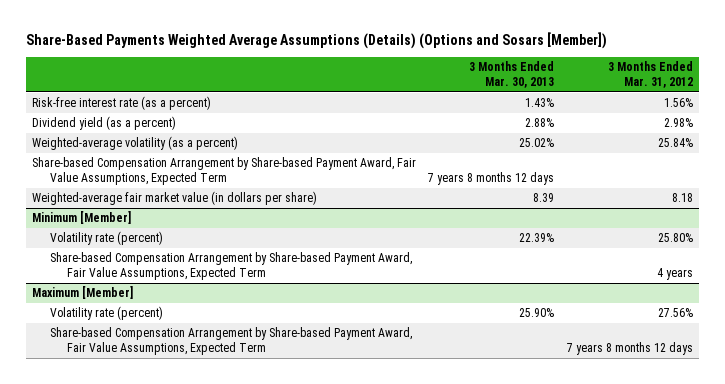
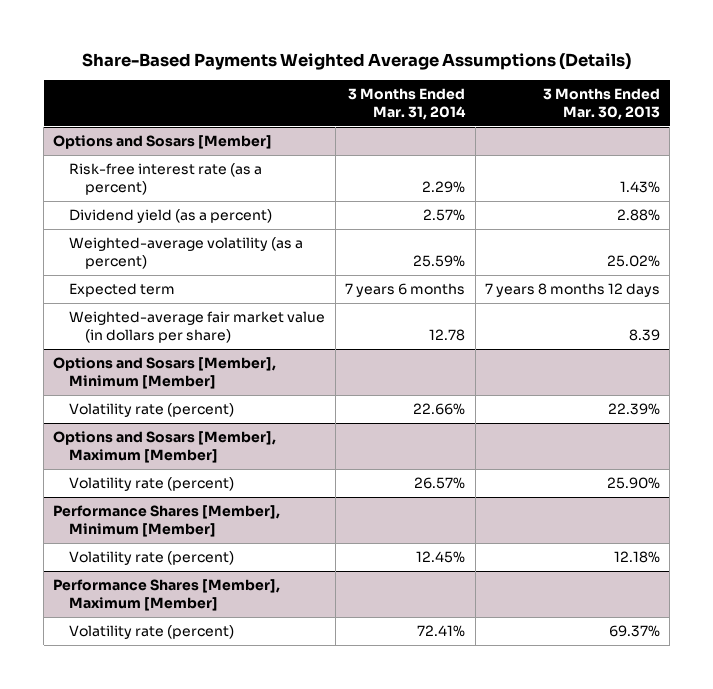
- Share-Based Payments Weighted Average Assumptions (Details) (Options and Sosars [Member])
+ Share-Based Payments Weighted Average Assumptions (Details)
- | 3 Months Ended Mar. 30, 2013 | 3 Months Ended Mar. 31, 2012
+ | 3 Months Ended Mar. 31, 2014 | 3 Months Ended Mar. 30, 2013
+ Options and Sosars [Member]
- Share-based Compensation Arrangement by Share-based Payment Award, Fair Value Assumptions, Expected Term | 7 years 8 months 12 days |
+ Expected term | 7 years 6 months | 7 years 8 months 12 days
- Minimum [Member]
+ Options and Sosars [Member], Minimum [Member]
- Share-based Compensation Arrangement by Share-based Payment Award, Fair Value Assumptions, Expected Term | | 4 years
- Maximum [Member]
+ Options and Sosars [Member], Maximum [Member]
- Share-based Compensation Arrangement by Share-based Payment Award, Fair Value Assumptions, Expected Term | | 7 years 8 months 12 days
+ Performance Shares [Member], Minimum [Member]
+ Volatility rate (percent) | 12.45% | 12.18%
+ Performance Shares [Member], Maximum [Member]
+ Volatility rate (percent) | 72.41% | 69.37%

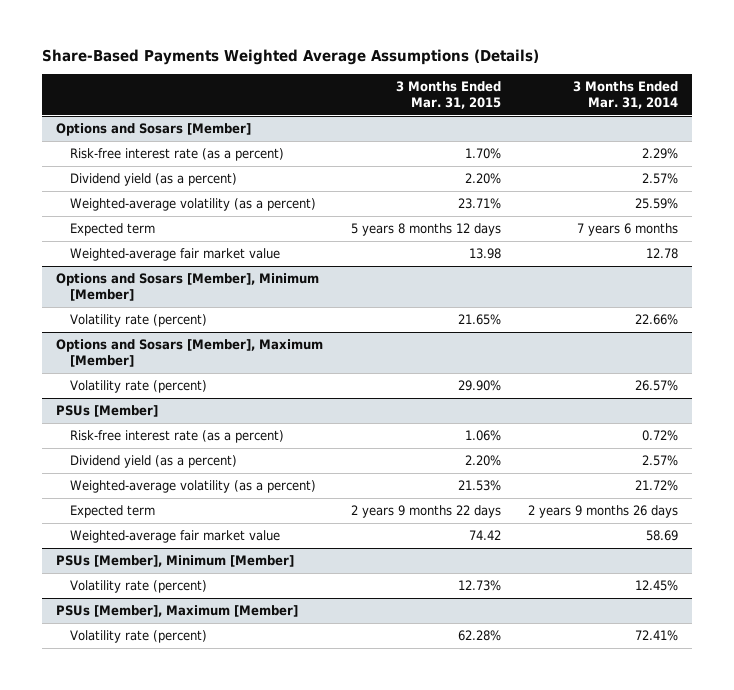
- | 3 Months Ended Mar. 31, 2014 | 3 Months Ended Mar. 30, 2013
+ | 3 Months Ended Mar. 31, 2015 | 3 Months Ended Mar. 31, 2014
@ Options and Sosars [Member]
- Weighted-average fair market value (in dollars per share) | 12.78 | 8.39
+ Weighted-average fair market value | 13.98 | 12.78
- Performance Shares [Member], Minimum [Member]
+ PSUs [Member]
+ Risk-free interest rate (as a percent) | 1.06% | 0.72%
+ Dividend yield (as a percent) | 2.20% | 2.57%
+ Weighted-average volatility (as a percent) | 21.53% | 21.72%
+ Expected term | 2 years 9 months 22 days | 2 years 9 months 26 days
+ Weighted-average fair market value | 74.42 | 58.69
+ PSUs [Member], Minimum [Member]
- Performance Shares [Member], Maximum [Member]
+ PSUs [Member], Maximum [Member]

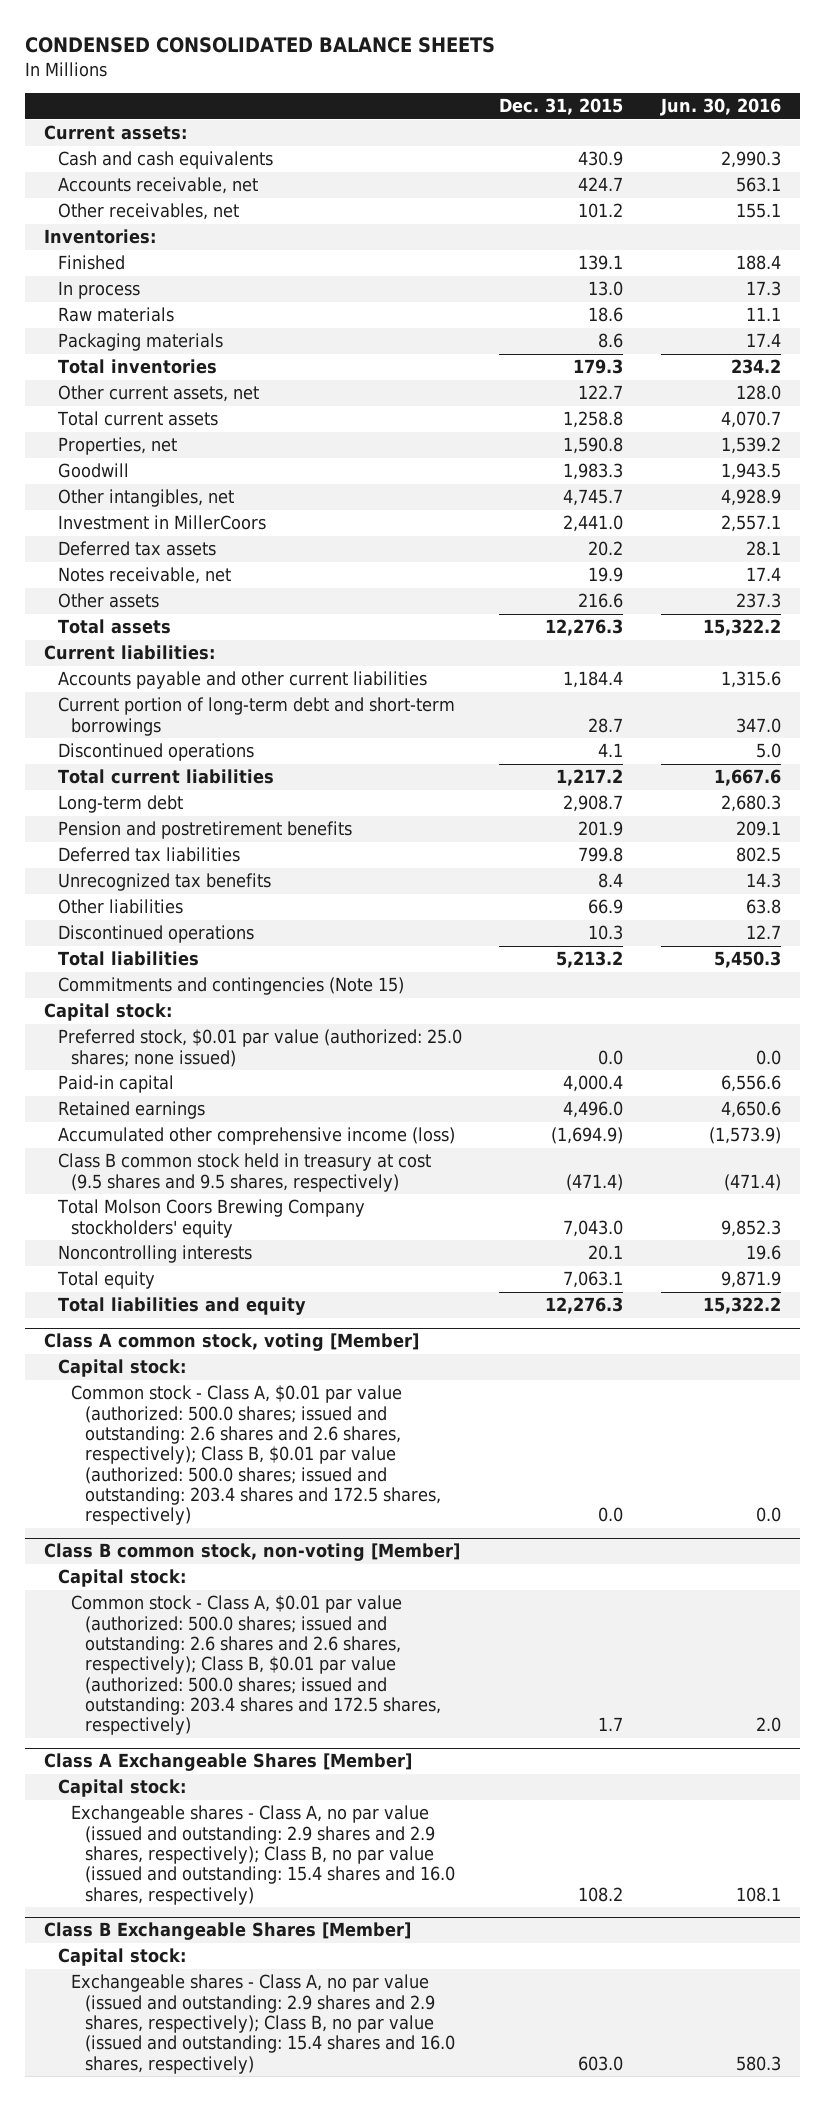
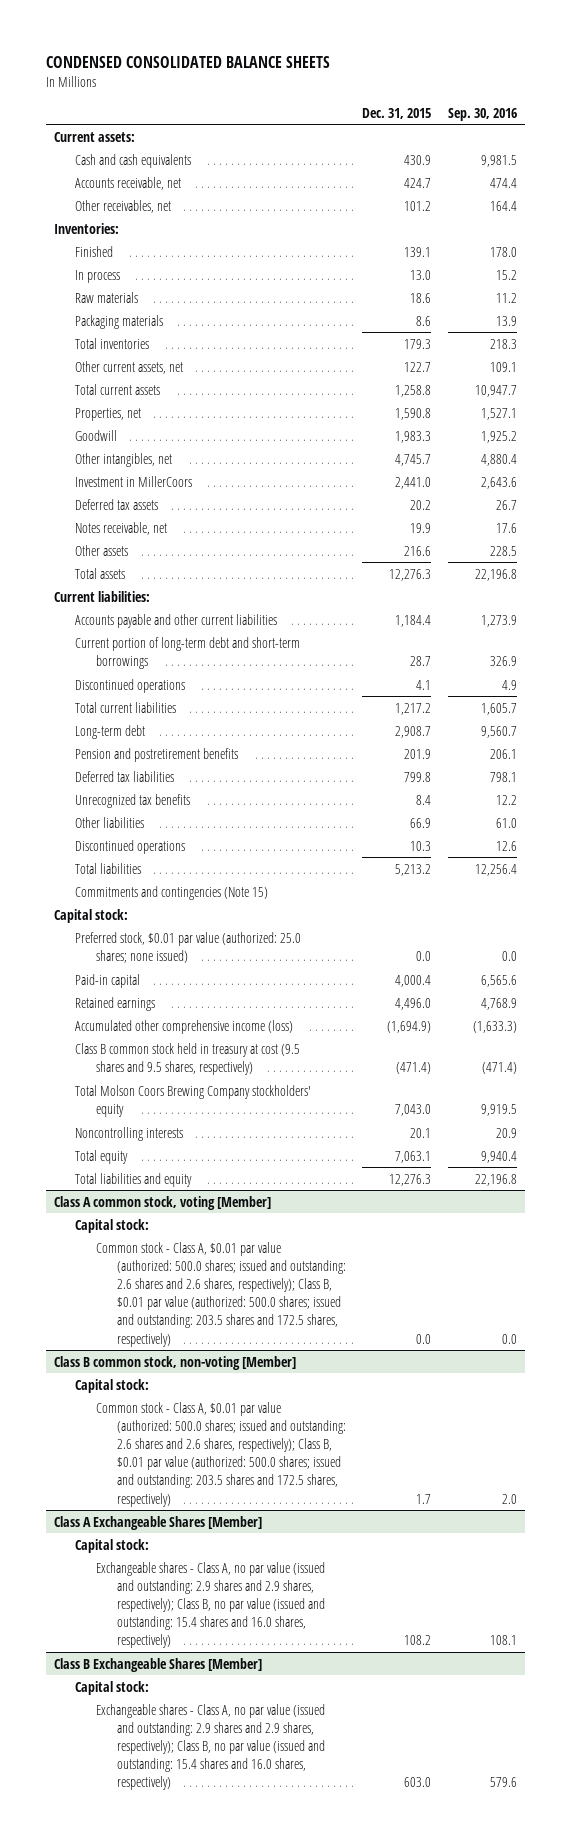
- | Dec. 31, 2015 | Jun. 30, 2016
+ | Dec. 31, 2015 | Sep. 30, 2016
@ Class A common stock, voting [Member]
- Common stock - Class A, $0.01 par value (authorized: 500.0 shares; issued and outstanding: 2.6 shares and 2.6 shares, respectively); Class B, $0.01 par value (authorized: 500.0 shares; issued and outstanding: 203.4 shares and 172.5 shares, respectively) | 0.0 | 0.0
+ Common stock - Class A, $0.01 par value (authorized: 500.0 shares; issued and outstanding: 2.6 shares and 2.6 shares, respectively); Class B, $0.01 par value (authorized: 500.0 shares; issued and outstanding: 203.5 shares and 172.5 shares, respectively) | 0.0 | 0.0
@ Class B common stock, non-voting [Member]
- Common stock - Class A, $0.01 par value (authorized: 500.0 shares; issued and outstanding: 2.6 shares and 2.6 shares, respectively); Class B, $0.01 par value (authorized: 500.0 shares; issued and outstanding: 203.4 shares and 172.5 shares, respectively) | 1.7 | 2.0
+ Common stock - Class A, $0.01 par value (authorized: 500.0 shares; issued and outstanding: 2.6 shares and 2.6 shares, respectively); Class B, $0.01 par value (authorized: 500.0 shares; issued and outstanding: 203.5 shares and 172.5 shares, respectively) | 1.7 | 2.0

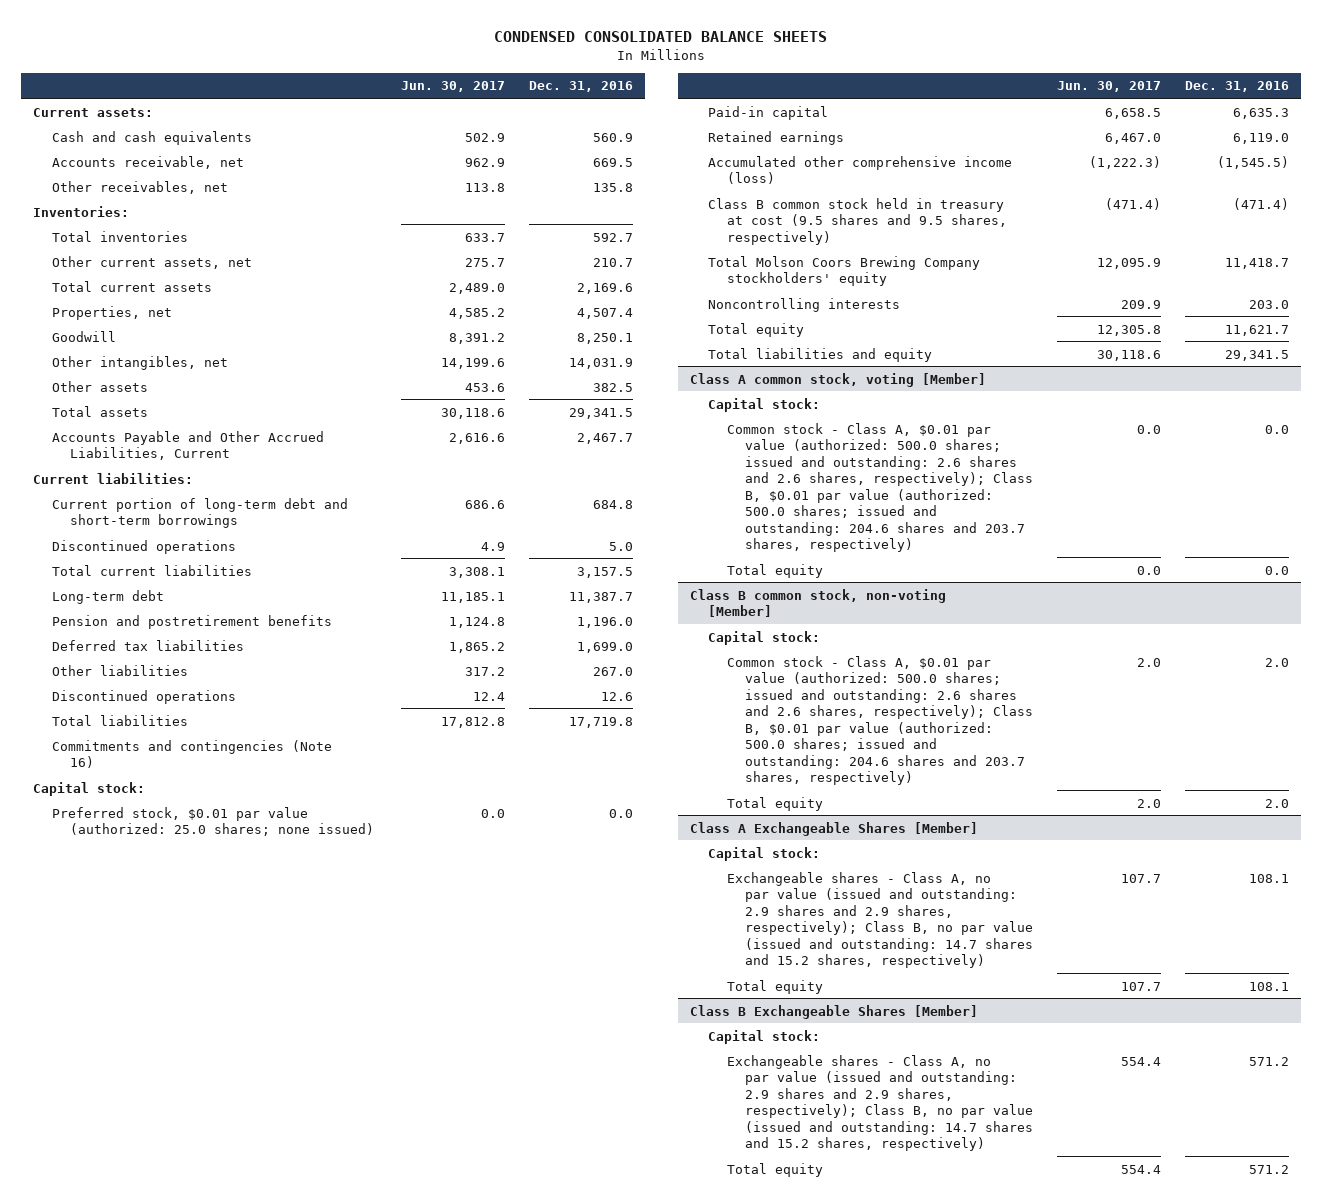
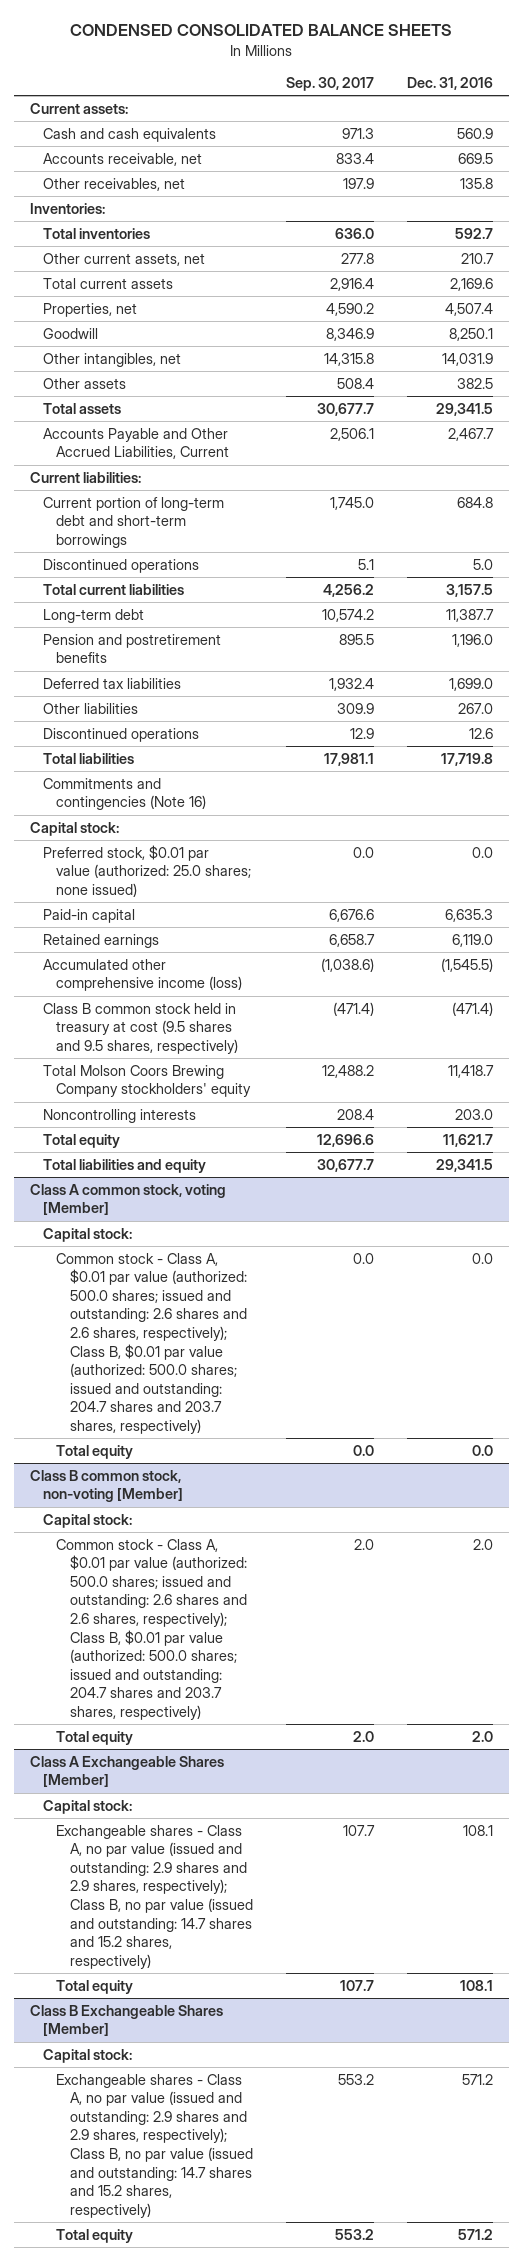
- | Jun. 30, 2017 | Dec. 31, 2016
+ | Sep. 30, 2017 | Dec. 31, 2016
@ Class A common stock, voting [Member]
- Common stock - Class A, $0.01 par value (authorized: 500.0 shares; issued and outstanding: 2.6 shares and 2.6 shares, respectively); Class B, $0.01 par value (authorized: 500.0 shares; issued and outstanding: 204.6 shares and 203.7 shares, respectively) | 0.0 | 0.0
+ Common stock - Class A, $0.01 par value (authorized: 500.0 shares; issued and outstanding: 2.6 shares and 2.6 shares, respectively); Class B, $0.01 par value (authorized: 500.0 shares; issued and outstanding: 204.7 shares and 203.7 shares, respectively) | 0.0 | 0.0
@ Class B common stock, non-voting [Member]
- Common stock - Class A, $0.01 par value (authorized: 500.0 shares; issued and outstanding: 2.6 shares and 2.6 shares, respectively); Class B, $0.01 par value (authorized: 500.0 shares; issued and outstanding: 204.6 shares and 203.7 shares, respectively) | 2.0 | 2.0
+ Common stock - Class A, $0.01 par value (authorized: 500.0 shares; issued and outstanding: 2.6 shares and 2.6 shares, respectively); Class B, $0.01 par value (authorized: 500.0 shares; issued and outstanding: 204.7 shares and 203.7 shares, respectively) | 2.0 | 2.0

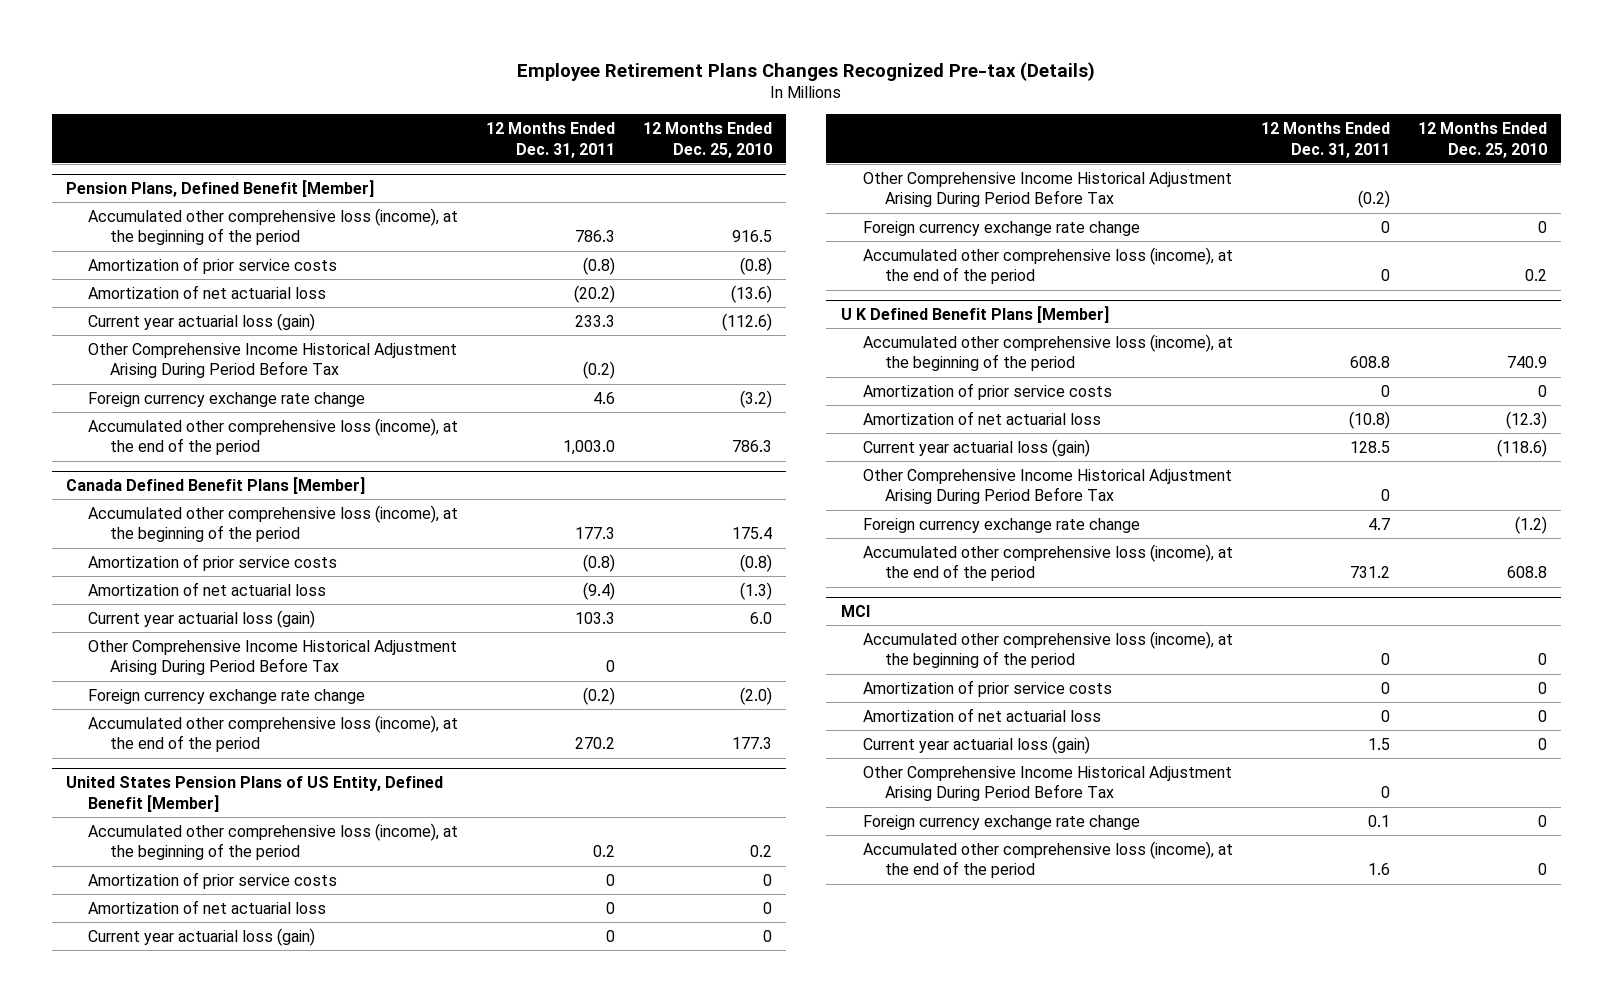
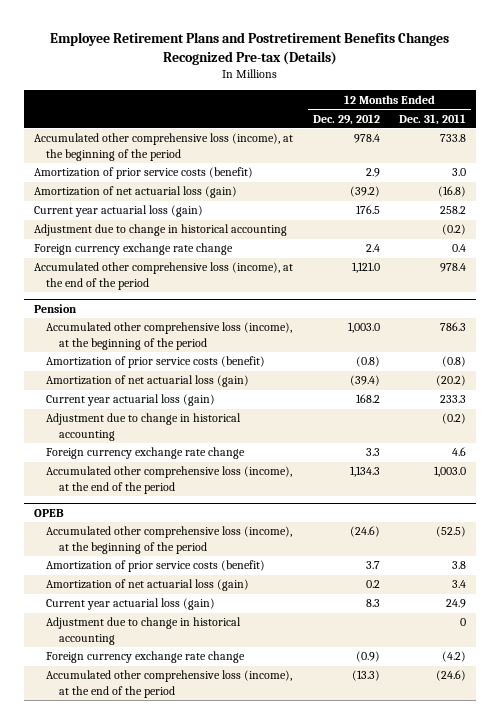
- Employee Retirement Plans Changes Recognized Pre-tax (Details)
+ Employee Retirement Plans and Postretirement Benefits Changes Recognized Pre-tax (Details)
- | 12 Months Ended Dec. 31, 2011 | 12 Months Ended Dec. 25, 2010
+ | 12 Months Ended Dec. 29, 2012 | 12 Months Ended Dec. 31, 2011
- Pension Plans, Defined Benefit [Member]
+ Accumulated other comprehensive loss (income), at the beginning of the period | 978.4 | 733.8
+ Amortization of prior service costs (benefit) | 2.9 | 3.0
+ Amortization of net actuarial loss (gain) | (39.2) | (16.8)
+ Current year actuarial loss (gain) | 176.5 | 258.2
+ Adjustment due to change in historical accounting | | (0.2)
+ Foreign currency exchange rate change | 2.4 | 0.4
+ Accumulated other comprehensive loss (income), at the end of the period | 1,121.0 | 978.4
+ Pension
- Amortization of prior service costs | (0.8) | (0.8)
- Amortization of net actuarial loss | (20.2) | (13.6)
+ Amortization of prior service costs (benefit) | (0.8) | (0.8)
+ Amortization of net actuarial loss (gain) | (39.4) | (20.2)
- Other Comprehensive Income Historical Adjustment Arising During Period Before Tax | (0.2) |
+ Adjustment due to change in historical accounting | | (0.2)
- Canada Defined Benefit Plans [Member]
- Accumulated other comprehensive loss (income), at the beginning of the period | 177.3 | 175.4
- Amortization of prior service costs | (0.8) | (0.8)
- Amortization of net actuarial loss | (9.4) | (1.3)
- Current year actuarial loss (gain) | 103.3 | 6.0
- Other Comprehensive Income Historical Adjustment Arising During Period Before Tax | 0 |
- Foreign currency exchange rate change | (0.2) | (2.0)
- Accumulated other comprehensive loss (income), at the end of the period | 270.2 | 177.3
- United States Pension Plans of US Entity, Defined Benefit [Member]
- Accumulated other comprehensive loss (income), at the beginning of the period | 0.2 | 0.2
- Amortization of prior service costs | 0 | 0
- Amortization of net actuarial loss | 0 | 0
- Current year actuarial loss (gain) | 0 | 0
- Other Comprehensive Income Historical Adjustment Arising During Period Before Tax | (0.2) |
- Foreign currency exchange rate change | 0 | 0
- Accumulated other comprehensive loss (income), at the end of the period | 0 | 0.2
- U K Defined Benefit Plans [Member]
- Accumulated other comprehensive loss (income), at the beginning of the period | 608.8 | 740.9
- Amortization of prior service costs | 0 | 0
- Amortization of net actuarial loss | (10.8) | (12.3)
- Current year actuarial loss (gain) | 128.5 | (118.6)
- Other Comprehensive Income Historical Adjustment Arising During Period Before Tax | 0 |
- Foreign currency exchange rate change | 4.7 | (1.2)
- Accumulated other comprehensive loss (income), at the end of the period | 731.2 | 608.8
- MCI
- Accumulated other comprehensive loss (income), at the beginning of the period | 0 | 0
- Amortization of prior service costs | 0 | 0
- Amortization of net actuarial loss | 0 | 0
- Current year actuarial loss (gain) | 1.5 | 0
- Other Comprehensive Income Historical Adjustment Arising During Period Before Tax | 0 |
- Foreign currency exchange rate change | 0.1 | 0
- Accumulated other comprehensive loss (income), at the end of the period | 1.6 | 0
+ OPEB
+ Accumulated other comprehensive loss (income), at the beginning of the period | (24.6) | (52.5)
+ Amortization of prior service costs (benefit) | 3.7 | 3.8
+ Amortization of net actuarial loss (gain) | 0.2 | 3.4
+ Current year actuarial loss (gain) | 8.3 | 24.9
+ Adjustment due to change in historical accounting | | 0
+ Foreign currency exchange rate change | (0.9) | (4.2)
+ Accumulated other comprehensive loss (income), at the end of the period | (13.3) | (24.6)

